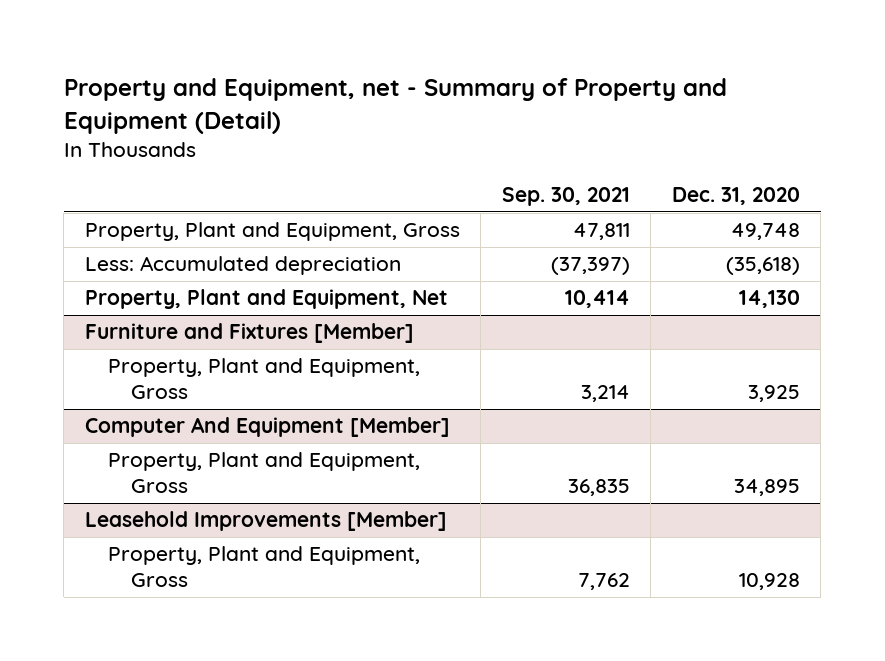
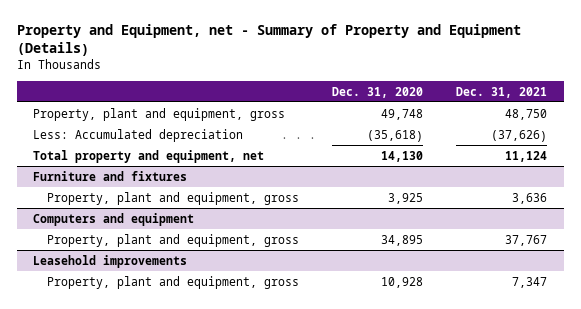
- Property and Equipment, net - Summary of Property and Equipment (Detail)
+ Property and Equipment, net - Summary of Property and Equipment (Details)
- | Sep. 30, 2021 | Dec. 31, 2020
+ | Dec. 31, 2020 | Dec. 31, 2021
- Property, Plant and Equipment, Gross | 47,811 | 49,748
+ Property, plant and equipment, gross | 49,748 | 48,750
- Property, Plant and Equipment, Net | 10,414 | 14,130
- Furniture and Fixtures [Member]
- Property, Plant and Equipment, Gross | 3,214 | 3,925
- Computer And Equipment [Member]
- Property, Plant and Equipment, Gross | 36,835 | 34,895
- Leasehold Improvements [Member]
- Property, Plant and Equipment, Gross | 7,762 | 10,928
+ Total property and equipment, net | 14,130 | 11,124
+ Furniture and fixtures
+ Property, plant and equipment, gross | 3,925 | 3,636
+ Computers and equipment
+ Property, plant and equipment, gross | 34,895 | 37,767
+ Leasehold improvements
+ Property, plant and equipment, gross | 10,928 | 7,347

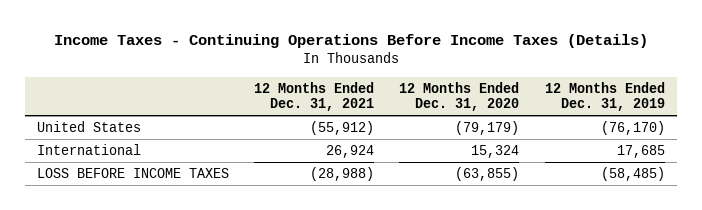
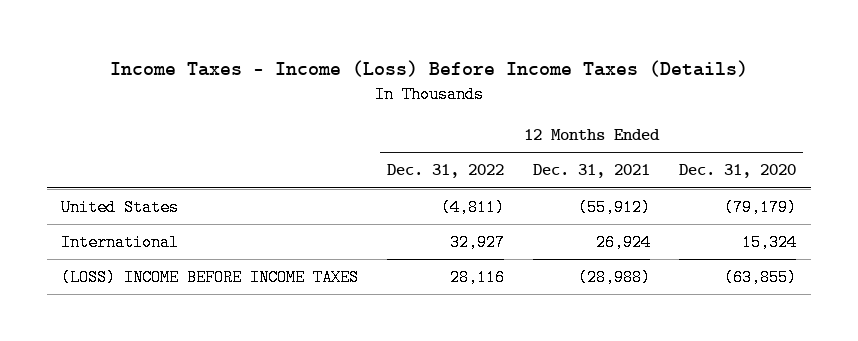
- Income Taxes - Continuing Operations Before Income Taxes (Details)
+ Income Taxes - Income (Loss) Before Income Taxes (Details)
- | 12 Months Ended Dec. 31, 2021 | 12 Months Ended Dec. 31, 2020 | 12 Months Ended Dec. 31, 2019
+ | 12 Months Ended Dec. 31, 2022 | 12 Months Ended Dec. 31, 2021 | 12 Months Ended Dec. 31, 2020
- LOSS BEFORE INCOME TAXES | (28,988) | (63,855) | (58,485)
+ (LOSS) INCOME BEFORE INCOME TAXES | 28,116 | (28,988) | (63,855)

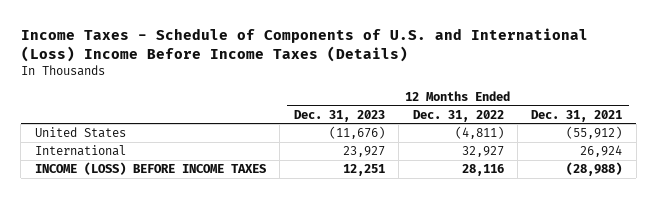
- Income Taxes - Income (Loss) Before Income Taxes (Details)
+ Income Taxes - Schedule of Components of U.S. and International (Loss) Income Before Income Taxes (Details)
- | 12 Months Ended Dec. 31, 2022 | 12 Months Ended Dec. 31, 2021 | 12 Months Ended Dec. 31, 2020
+ | 12 Months Ended Dec. 31, 2023 | 12 Months Ended Dec. 31, 2022 | 12 Months Ended Dec. 31, 2021
- (LOSS) INCOME BEFORE INCOME TAXES | 28,116 | (28,988) | (63,855)
+ INCOME (LOSS) BEFORE INCOME TAXES | 12,251 | 28,116 | (28,988)

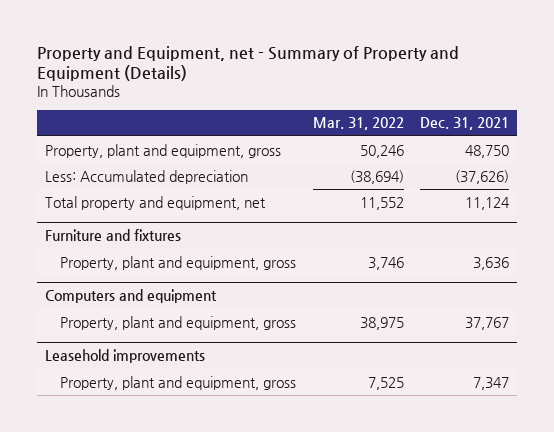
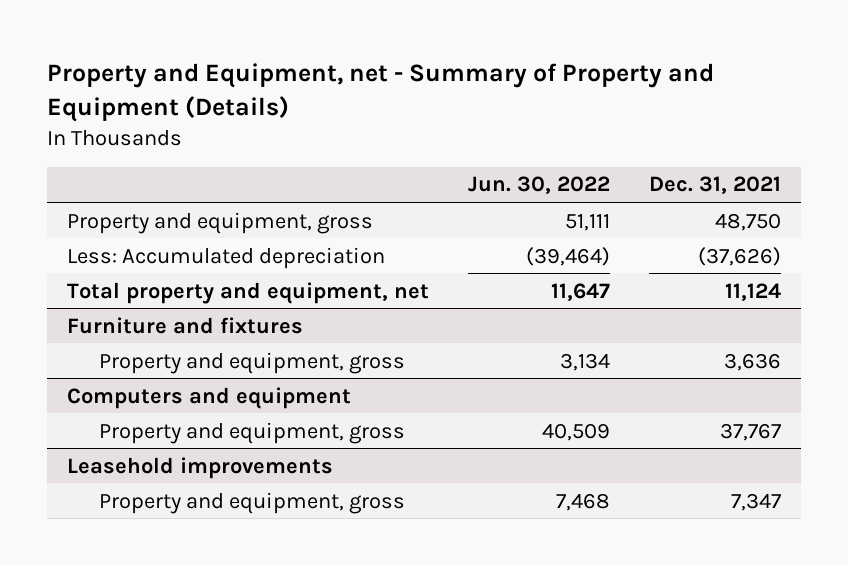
- | Mar. 31, 2022 | Dec. 31, 2021
+ | Jun. 30, 2022 | Dec. 31, 2021
- Property, plant and equipment, gross | 50,246 | 48,750
+ Property and equipment, gross | 51,111 | 48,750
@ Furniture and fixtures
- Property, plant and equipment, gross | 3,746 | 3,636
+ Property and equipment, gross | 3,134 | 3,636
@ Computers and equipment
- Property, plant and equipment, gross | 38,975 | 37,767
+ Property and equipment, gross | 40,509 | 37,767
@ Leasehold improvements
- Property, plant and equipment, gross | 7,525 | 7,347
+ Property and equipment, gross | 7,468 | 7,347

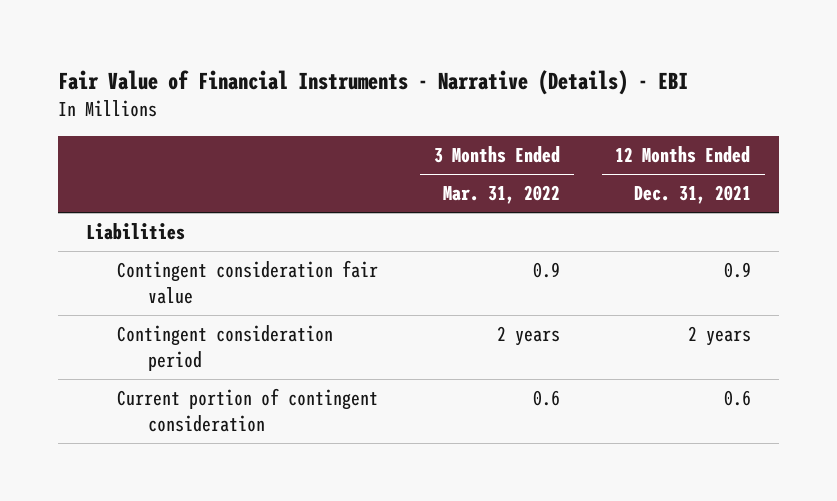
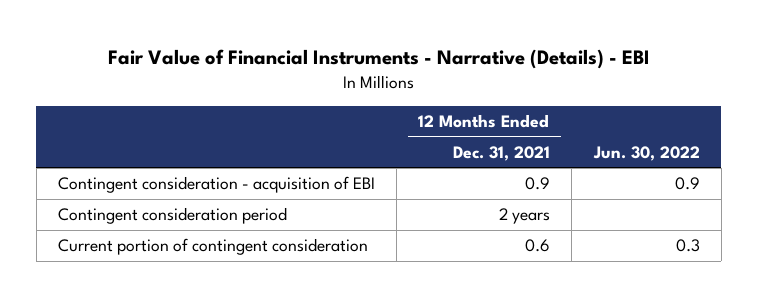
- | 3 Months Ended Mar. 31, 2022 | 12 Months Ended Dec. 31, 2021
+ | 12 Months Ended Dec. 31, 2021 | Jun. 30, 2022
- Liabilities
- Contingent consideration fair value | 0.9 | 0.9
+ Contingent consideration - acquisition of EBI | 0.9 | 0.9

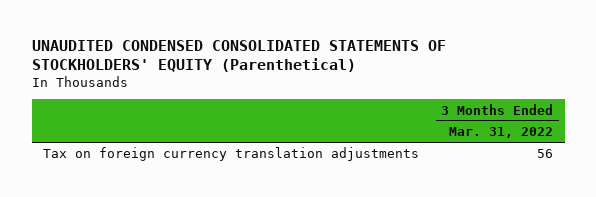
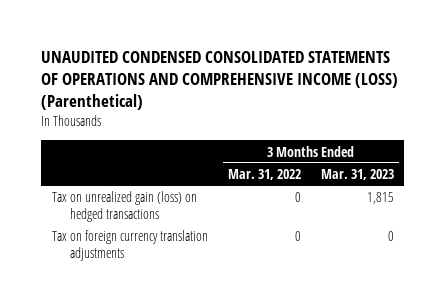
- UNAUDITED CONDENSED CONSOLIDATED STATEMENTS OF STOCKHOLDERS' EQUITY (Parenthetical)
+ UNAUDITED CONDENSED CONSOLIDATED STATEMENTS OF OPERATIONS AND COMPREHENSIVE INCOME (LOSS) (Parenthetical)
- | 3 Months Ended Mar. 31, 2022
+ | 3 Months Ended Mar. 31, 2022 | 3 Months Ended Mar. 31, 2023
- Tax on foreign currency translation adjustments | 56
+ Tax on unrealized gain (loss) on hedged transactions | 0 | 1,815
+ Tax on foreign currency translation adjustments | 0 | 0

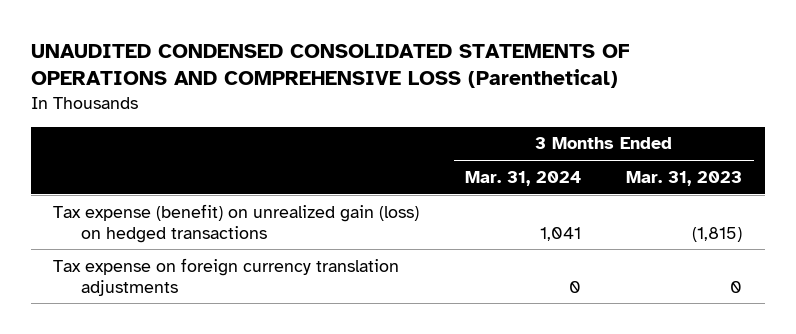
- UNAUDITED CONDENSED CONSOLIDATED STATEMENTS OF OPERATIONS AND COMPREHENSIVE INCOME (LOSS) (Parenthetical)
+ UNAUDITED CONDENSED CONSOLIDATED STATEMENTS OF OPERATIONS AND COMPREHENSIVE LOSS (Parenthetical)
- | 3 Months Ended Mar. 31, 2022 | 3 Months Ended Mar. 31, 2023
+ | 3 Months Ended Mar. 31, 2024 | 3 Months Ended Mar. 31, 2023
- Tax on unrealized gain (loss) on hedged transactions | 0 | 1,815
- Tax on foreign currency translation adjustments | 0 | 0
+ Tax expense (benefit) on unrealized gain (loss) on hedged transactions | 1,041 | (1,815)
+ Tax expense on foreign currency translation adjustments | 0 | 0

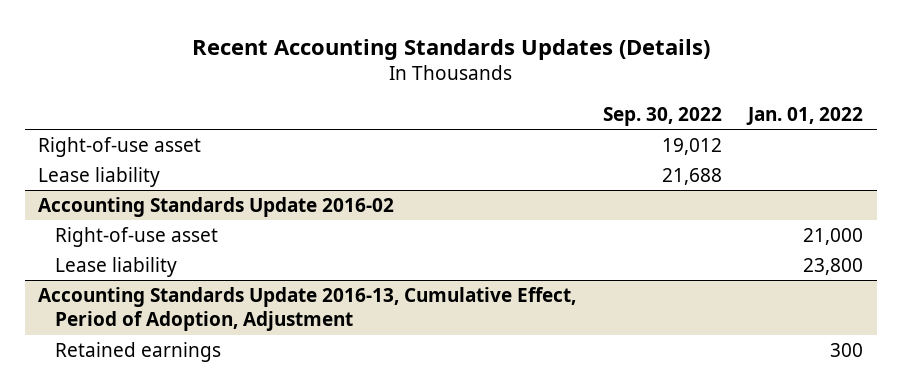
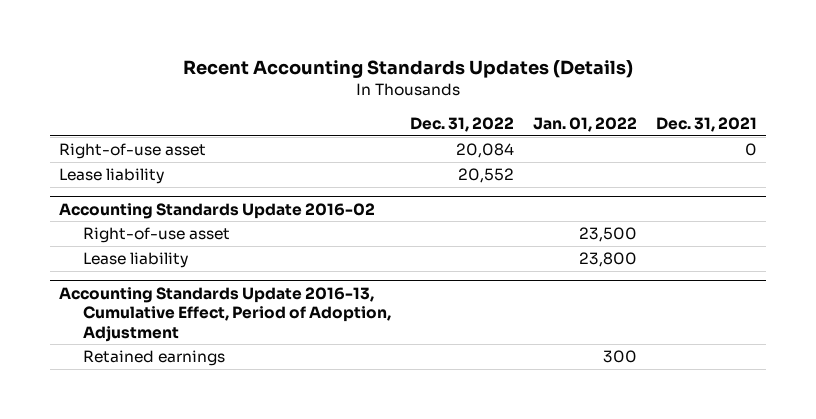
- | Sep. 30, 2022 | Jan. 01, 2022
+ | Dec. 31, 2022 | Jan. 01, 2022 | Dec. 31, 2021
@ Accounting Standards Update 2016-02
- Right-of-use asset | | 21,000
+ Right-of-use asset | | 23,500 |

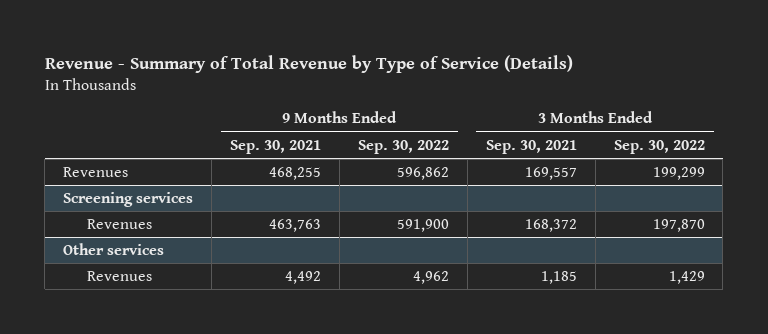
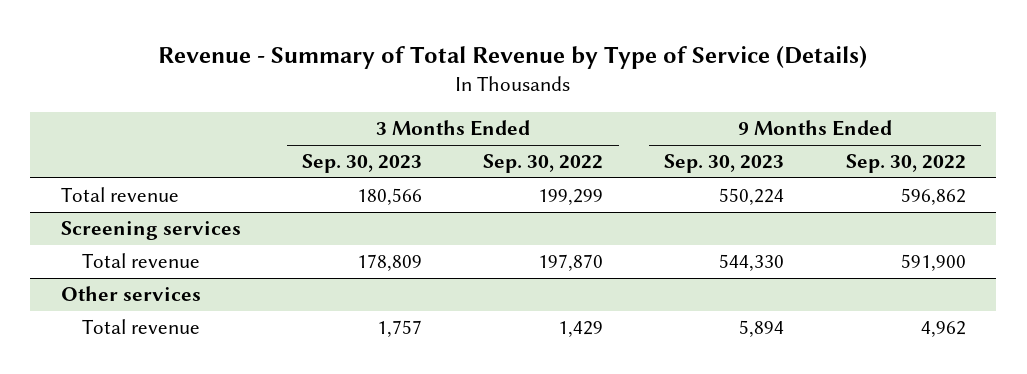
- | 9 Months Ended Sep. 30, 2021 | 9 Months Ended Sep. 30, 2022 | 3 Months Ended Sep. 30, 2021 | 3 Months Ended Sep. 30, 2022
+ | 3 Months Ended Sep. 30, 2023 | 3 Months Ended Sep. 30, 2022 | 9 Months Ended Sep. 30, 2023 | 9 Months Ended Sep. 30, 2022
- Revenues | 468,255 | 596,862 | 169,557 | 199,299
+ Total revenue | 180,566 | 199,299 | 550,224 | 596,862
@ Screening services
- Revenues | 463,763 | 591,900 | 168,372 | 197,870
+ Total revenue | 178,809 | 197,870 | 544,330 | 591,900
@ Other services
- Revenues | 4,492 | 4,962 | 1,185 | 1,429
+ Total revenue | 1,757 | 1,429 | 5,894 | 4,962

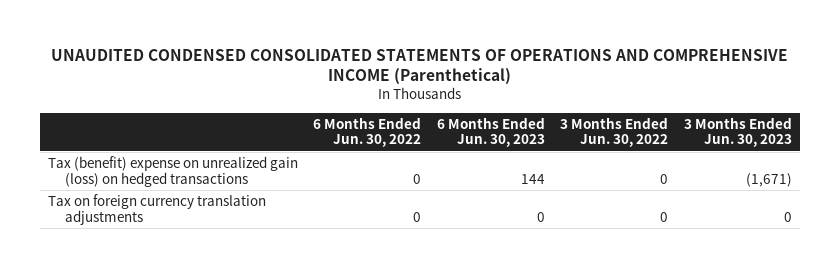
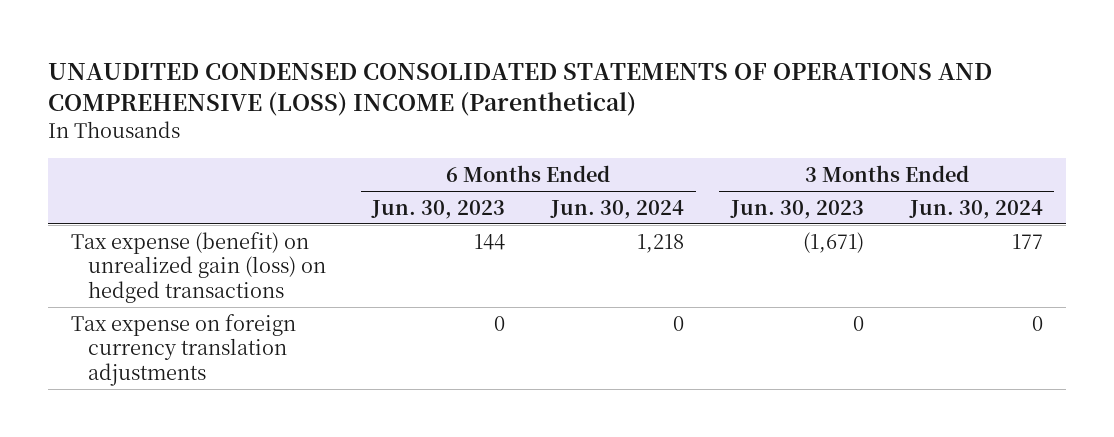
- UNAUDITED CONDENSED CONSOLIDATED STATEMENTS OF OPERATIONS AND COMPREHENSIVE INCOME (Parenthetical)
+ UNAUDITED CONDENSED CONSOLIDATED STATEMENTS OF OPERATIONS AND COMPREHENSIVE (LOSS) INCOME (Parenthetical)
- | 6 Months Ended Jun. 30, 2022 | 6 Months Ended Jun. 30, 2023 | 3 Months Ended Jun. 30, 2022 | 3 Months Ended Jun. 30, 2023
+ | 6 Months Ended Jun. 30, 2023 | 6 Months Ended Jun. 30, 2024 | 3 Months Ended Jun. 30, 2023 | 3 Months Ended Jun. 30, 2024
- Tax (benefit) expense on unrealized gain (loss) on hedged transactions | 0 | 144 | 0 | (1,671)
- Tax on foreign currency translation adjustments | 0 | 0 | 0 | 0
+ Tax expense (benefit) on unrealized gain (loss) on hedged transactions | 144 | 1,218 | (1,671) | 177
+ Tax expense on foreign currency translation adjustments | 0 | 0 | 0 | 0

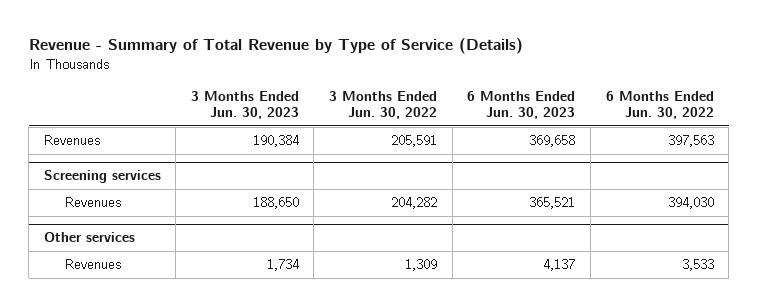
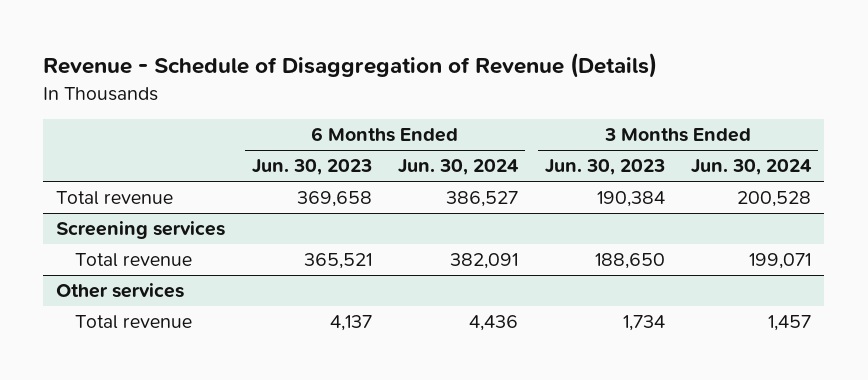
- Revenue - Summary of Total Revenue by Type of Service (Details)
+ Revenue - Schedule of Disaggregation of Revenue (Details)
- | 3 Months Ended Jun. 30, 2023 | 3 Months Ended Jun. 30, 2022 | 6 Months Ended Jun. 30, 2023 | 6 Months Ended Jun. 30, 2022
+ | 6 Months Ended Jun. 30, 2023 | 6 Months Ended Jun. 30, 2024 | 3 Months Ended Jun. 30, 2023 | 3 Months Ended Jun. 30, 2024
- Revenues | 190,384 | 205,591 | 369,658 | 397,563
+ Total revenue | 369,658 | 386,527 | 190,384 | 200,528
@ Screening services
- Revenues | 188,650 | 204,282 | 365,521 | 394,030
+ Total revenue | 365,521 | 382,091 | 188,650 | 199,071
@ Other services
- Revenues | 1,734 | 1,309 | 4,137 | 3,533
+ Total revenue | 4,137 | 4,436 | 1,734 | 1,457

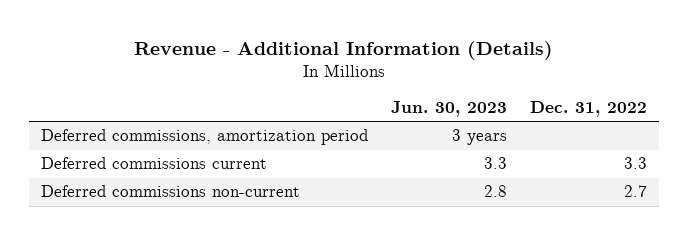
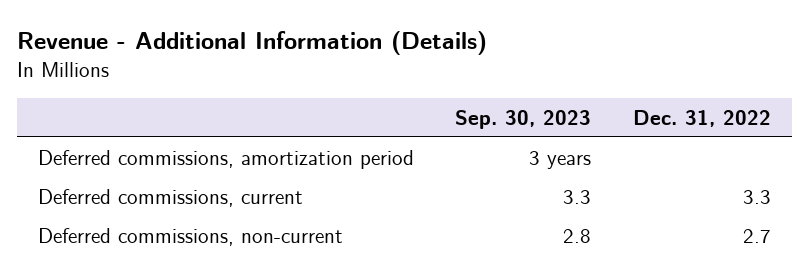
- | Jun. 30, 2023 | Dec. 31, 2022
+ | Sep. 30, 2023 | Dec. 31, 2022
- Deferred commissions current | 3.3 | 3.3
- Deferred commissions non-current | 2.8 | 2.7
+ Deferred commissions, current | 3.3 | 3.3
+ Deferred commissions, non-current | 2.8 | 2.7

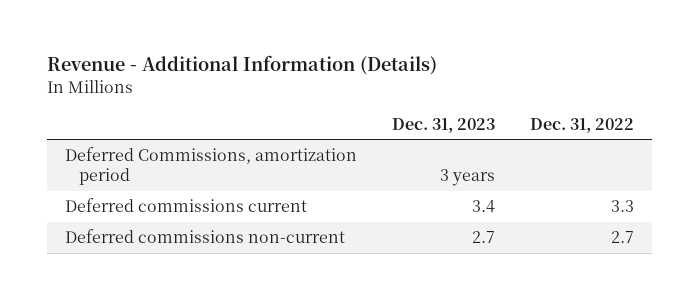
- | Sep. 30, 2023 | Dec. 31, 2022
+ | Dec. 31, 2023 | Dec. 31, 2022
- Deferred commissions, amortization period | 3 years |
- Deferred commissions, current | 3.3 | 3.3
- Deferred commissions, non-current | 2.8 | 2.7
+ Deferred Commissions, amortization period | 3 years |
+ Deferred commissions current | 3.4 | 3.3
+ Deferred commissions non-current | 2.7 | 2.7

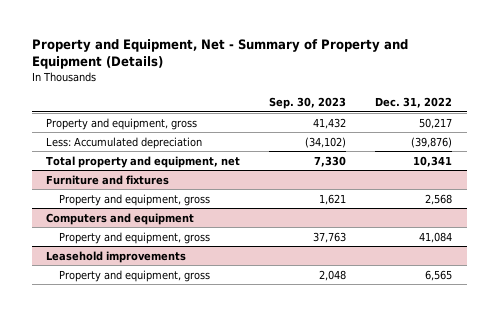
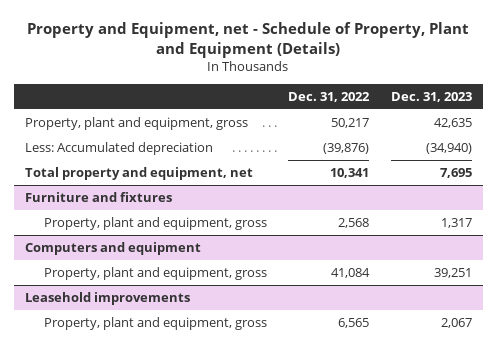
- Property and Equipment, Net - Summary of Property and Equipment (Details)
+ Property and Equipment, net - Schedule of Property, Plant and Equipment (Details)
- | Sep. 30, 2023 | Dec. 31, 2022
+ | Dec. 31, 2022 | Dec. 31, 2023
- Property and equipment, gross | 41,432 | 50,217
+ Property, plant and equipment, gross | 50,217 | 42,635
@ Furniture and fixtures
- Property and equipment, gross | 1,621 | 2,568
+ Property, plant and equipment, gross | 2,568 | 1,317
@ Computers and equipment
- Property and equipment, gross | 37,763 | 41,084
+ Property, plant and equipment, gross | 41,084 | 39,251
@ Leasehold improvements
- Property and equipment, gross | 2,048 | 6,565
+ Property, plant and equipment, gross | 6,565 | 2,067

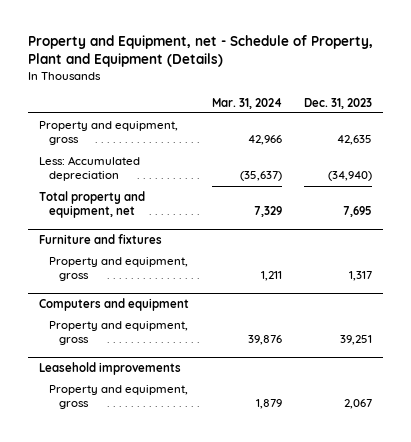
- | Dec. 31, 2022 | Dec. 31, 2023
+ | Mar. 31, 2024 | Dec. 31, 2023
- Property, plant and equipment, gross | 50,217 | 42,635
+ Property and equipment, gross | 42,966 | 42,635
@ Furniture and fixtures
- Property, plant and equipment, gross | 2,568 | 1,317
+ Property and equipment, gross | 1,211 | 1,317
@ Computers and equipment
- Property, plant and equipment, gross | 41,084 | 39,251
+ Property and equipment, gross | 39,876 | 39,251
@ Leasehold improvements
- Property, plant and equipment, gross | 6,565 | 2,067
+ Property and equipment, gross | 1,879 | 2,067

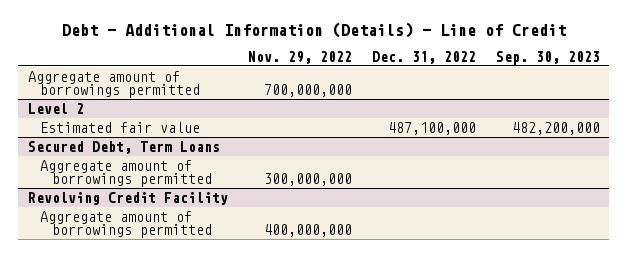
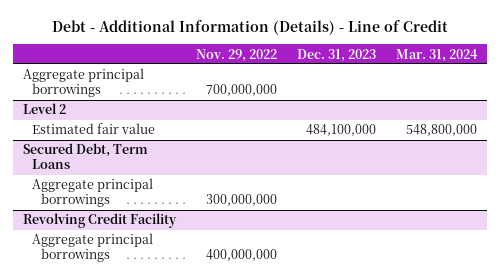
- | Nov. 29, 2022 | Dec. 31, 2022 | Sep. 30, 2023
+ | Nov. 29, 2022 | Dec. 31, 2023 | Mar. 31, 2024
- Aggregate amount of borrowings permitted | 700,000,000 | |
+ Aggregate principal borrowings | 700,000,000 | |
@ Secured Debt, Term Loans
- Aggregate amount of borrowings permitted | 300,000,000 | |
+ Aggregate principal borrowings | 300,000,000 | |
@ Revolving Credit Facility
- Aggregate amount of borrowings permitted | 400,000,000 | |
+ Aggregate principal borrowings | 400,000,000 | |

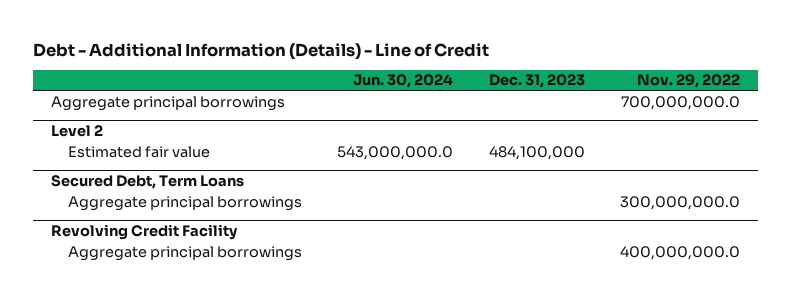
- | Nov. 29, 2022 | Dec. 31, 2023 | Mar. 31, 2024
+ | Jun. 30, 2024 | Dec. 31, 2023 | Nov. 29, 2022
- Aggregate principal borrowings | 700,000,000 | |
+ Aggregate principal borrowings | | | 700,000,000.0
@ Secured Debt, Term Loans
- Aggregate principal borrowings | 300,000,000 | |
+ Aggregate principal borrowings | | | 300,000,000.0
@ Revolving Credit Facility
- Aggregate principal borrowings | 400,000,000 | |
+ Aggregate principal borrowings | | | 400,000,000.0

